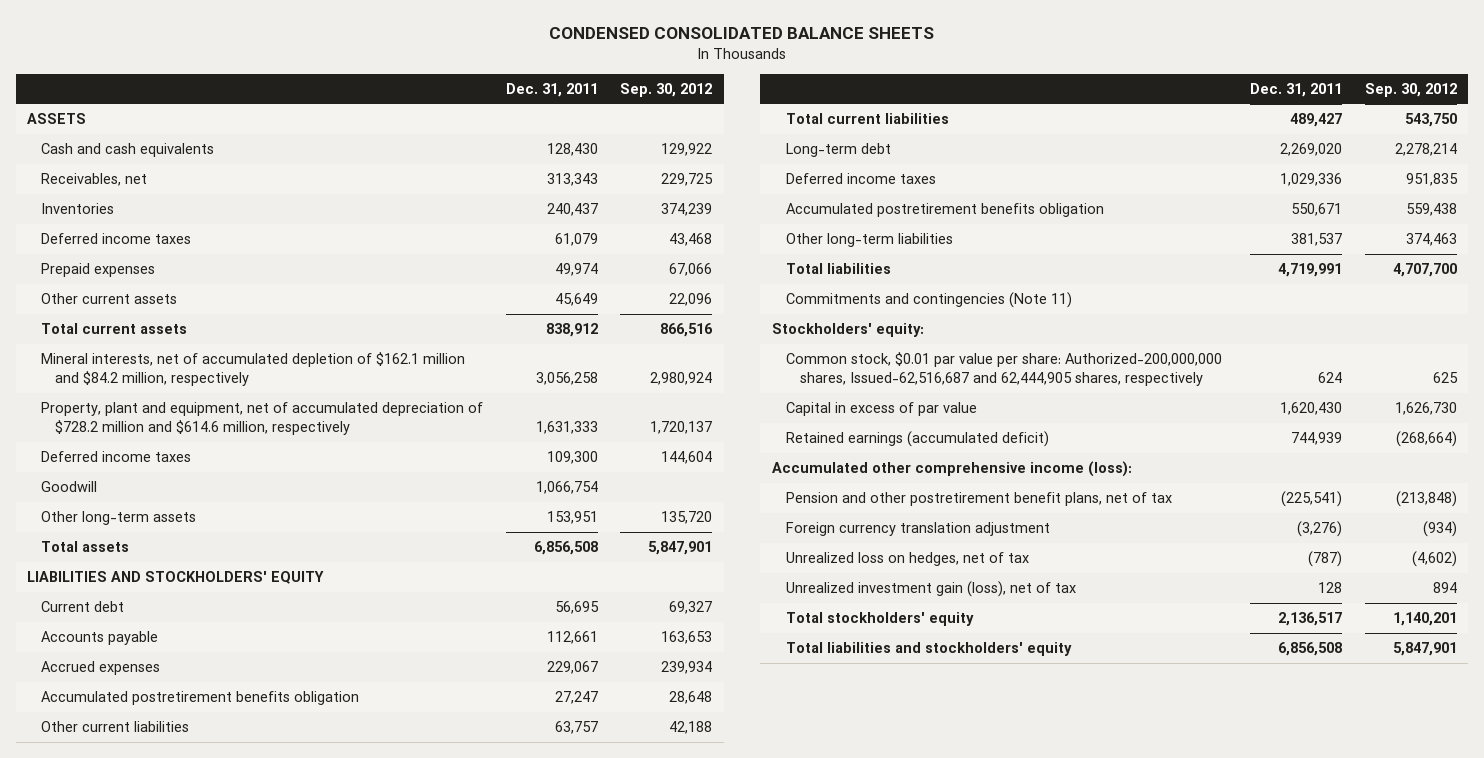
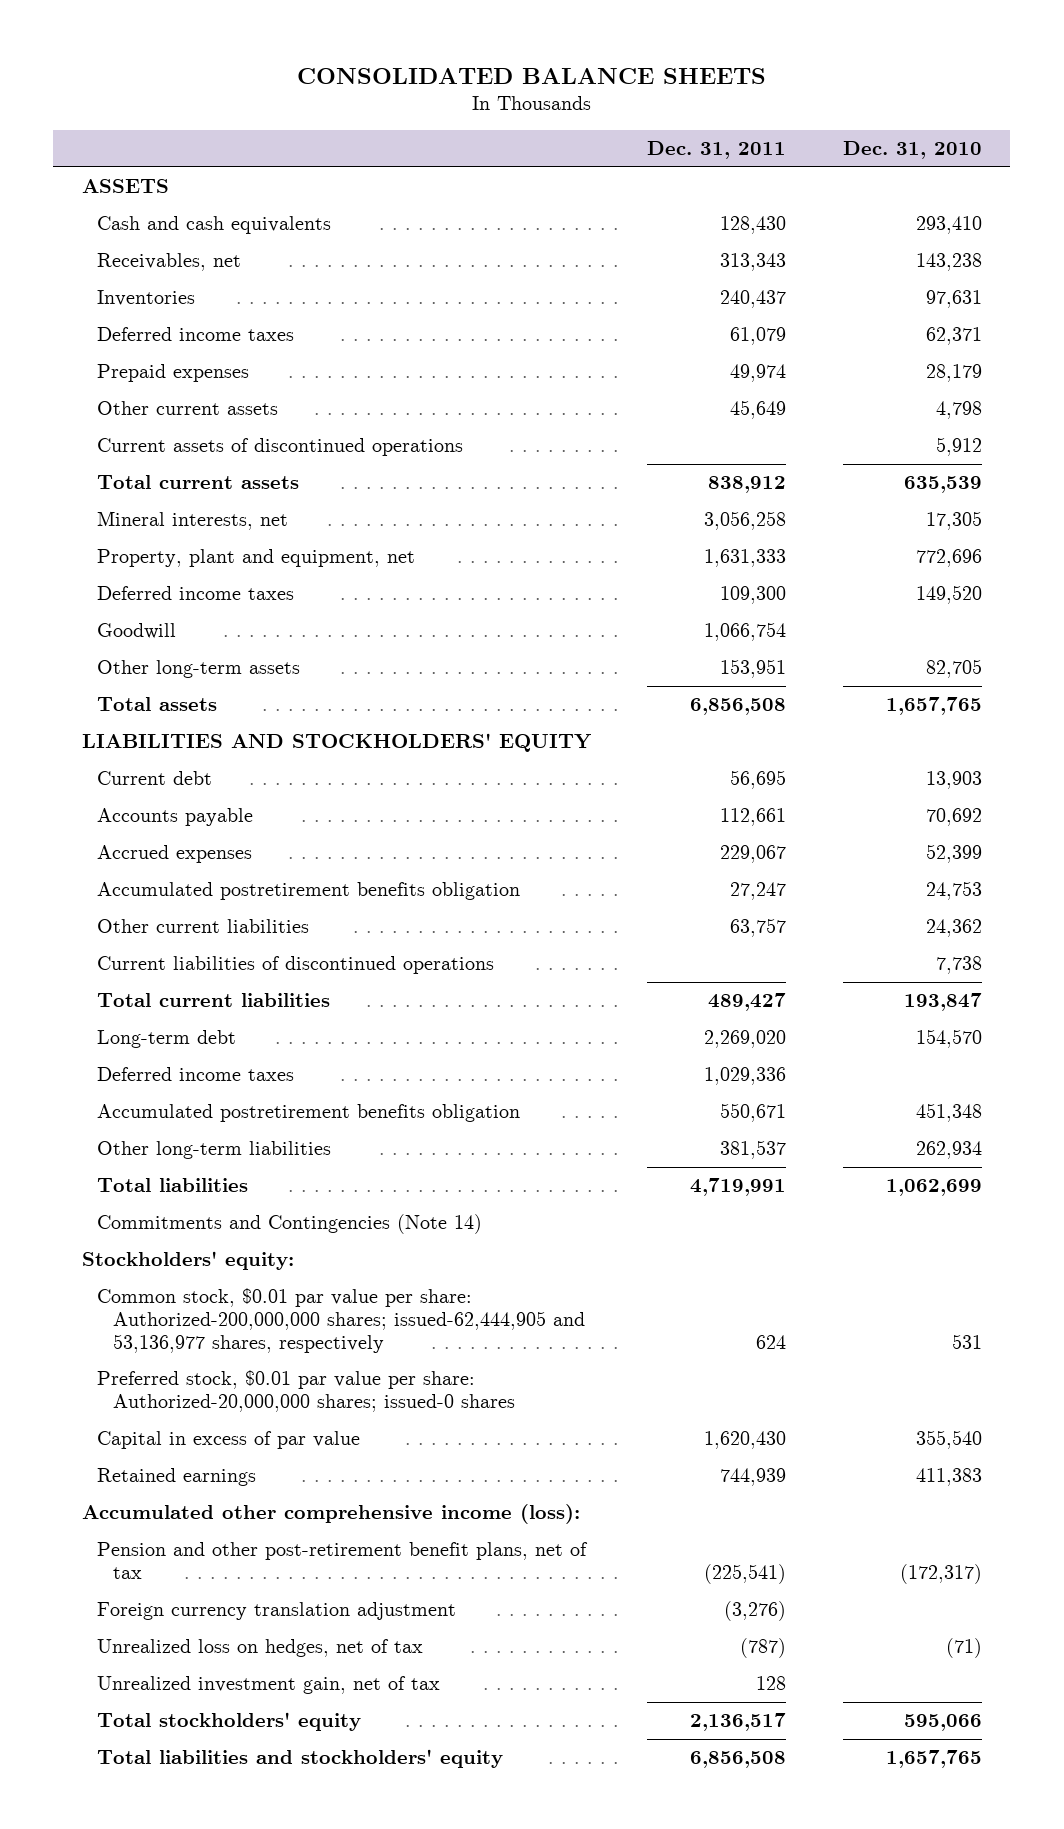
- CONDENSED CONSOLIDATED BALANCE SHEETS
+ CONSOLIDATED BALANCE SHEETS
- | Dec. 31, 2011 | Sep. 30, 2012
+ | Dec. 31, 2011 | Dec. 31, 2010
+ Current assets of discontinued operations | | 5,912
- Mineral interests, net of accumulated depletion of $162.1 million and $84.2 million, respectively | 3,056,258 | 2,980,924
- Property, plant and equipment, net of accumulated depreciation of $728.2 million and $614.6 million, respectively | 1,631,333 | 1,720,137
+ Mineral interests, net | 3,056,258 | 17,305
+ Property, plant and equipment, net | 1,631,333 | 772,696
+ Current liabilities of discontinued operations | | 7,738
- Commitments and contingencies (Note 11)
+ Commitments and Contingencies (Note 14)
- Common stock, $0.01 par value per share: Authorized-200,000,000 shares, Issued-62,516,687 and 62,444,905 shares, respectively | 624 | 625
+ Common stock, $0.01 par value per share: Authorized-200,000,000 shares; issued-62,444,905 and 53,136,977 shares, respectively | 624 | 531
+ Preferred stock, $0.01 par value per share: Authorized-20,000,000 shares; issued-0 shares
- Retained earnings (accumulated deficit) | 744,939 | (268,664)
+ Retained earnings | 744,939 | 411,383
- Pension and other postretirement benefit plans, net of tax | (225,541) | (213,848)
+ Pension and other post-retirement benefit plans, net of tax | (225,541) | (172,317)
- Unrealized investment gain (loss), net of tax | 128 | 894
+ Unrealized investment gain, net of tax | 128 |

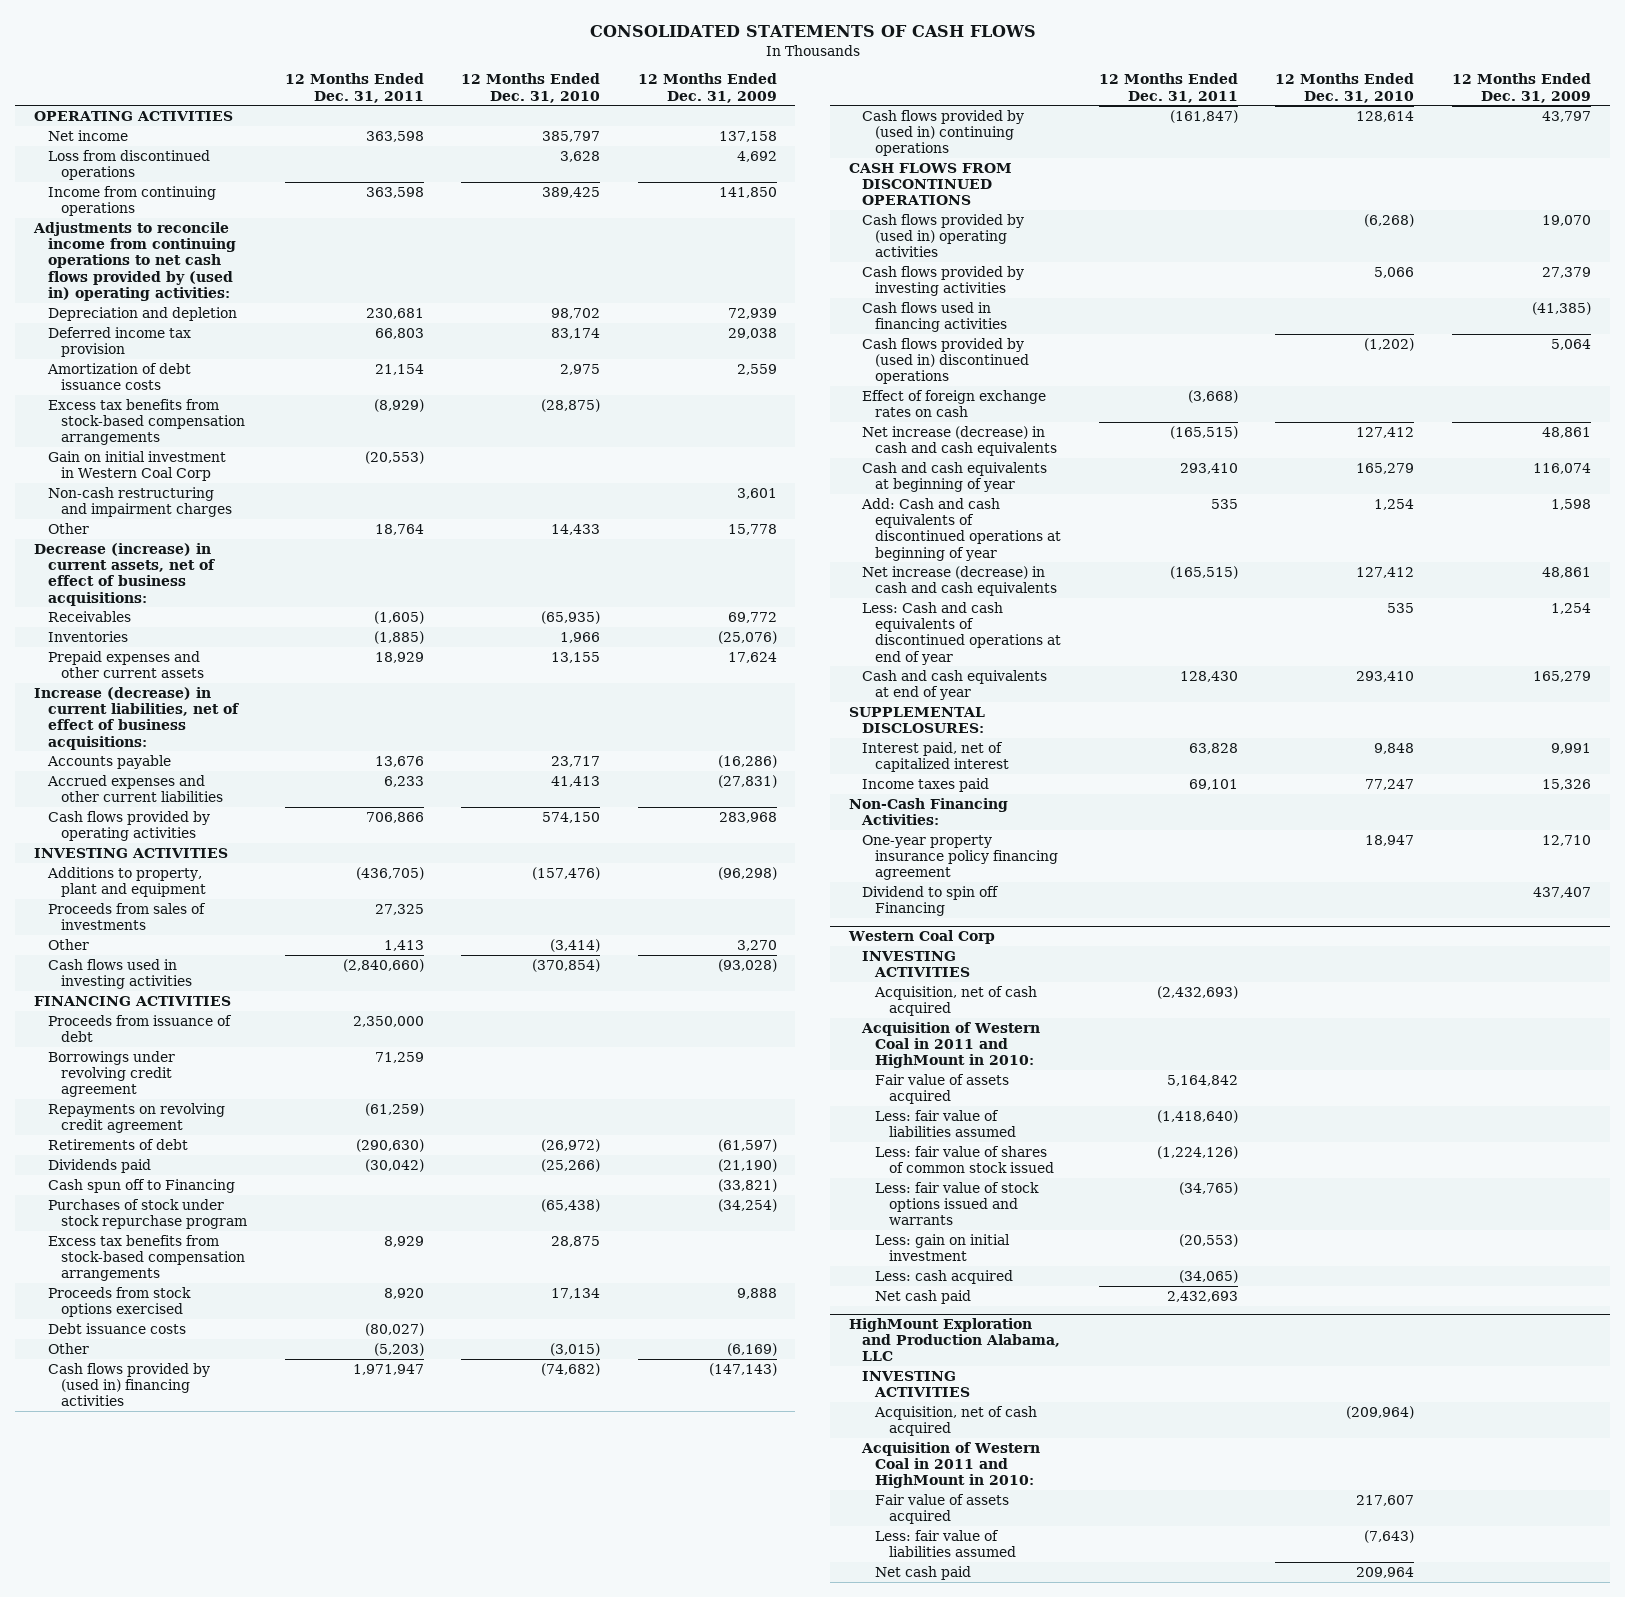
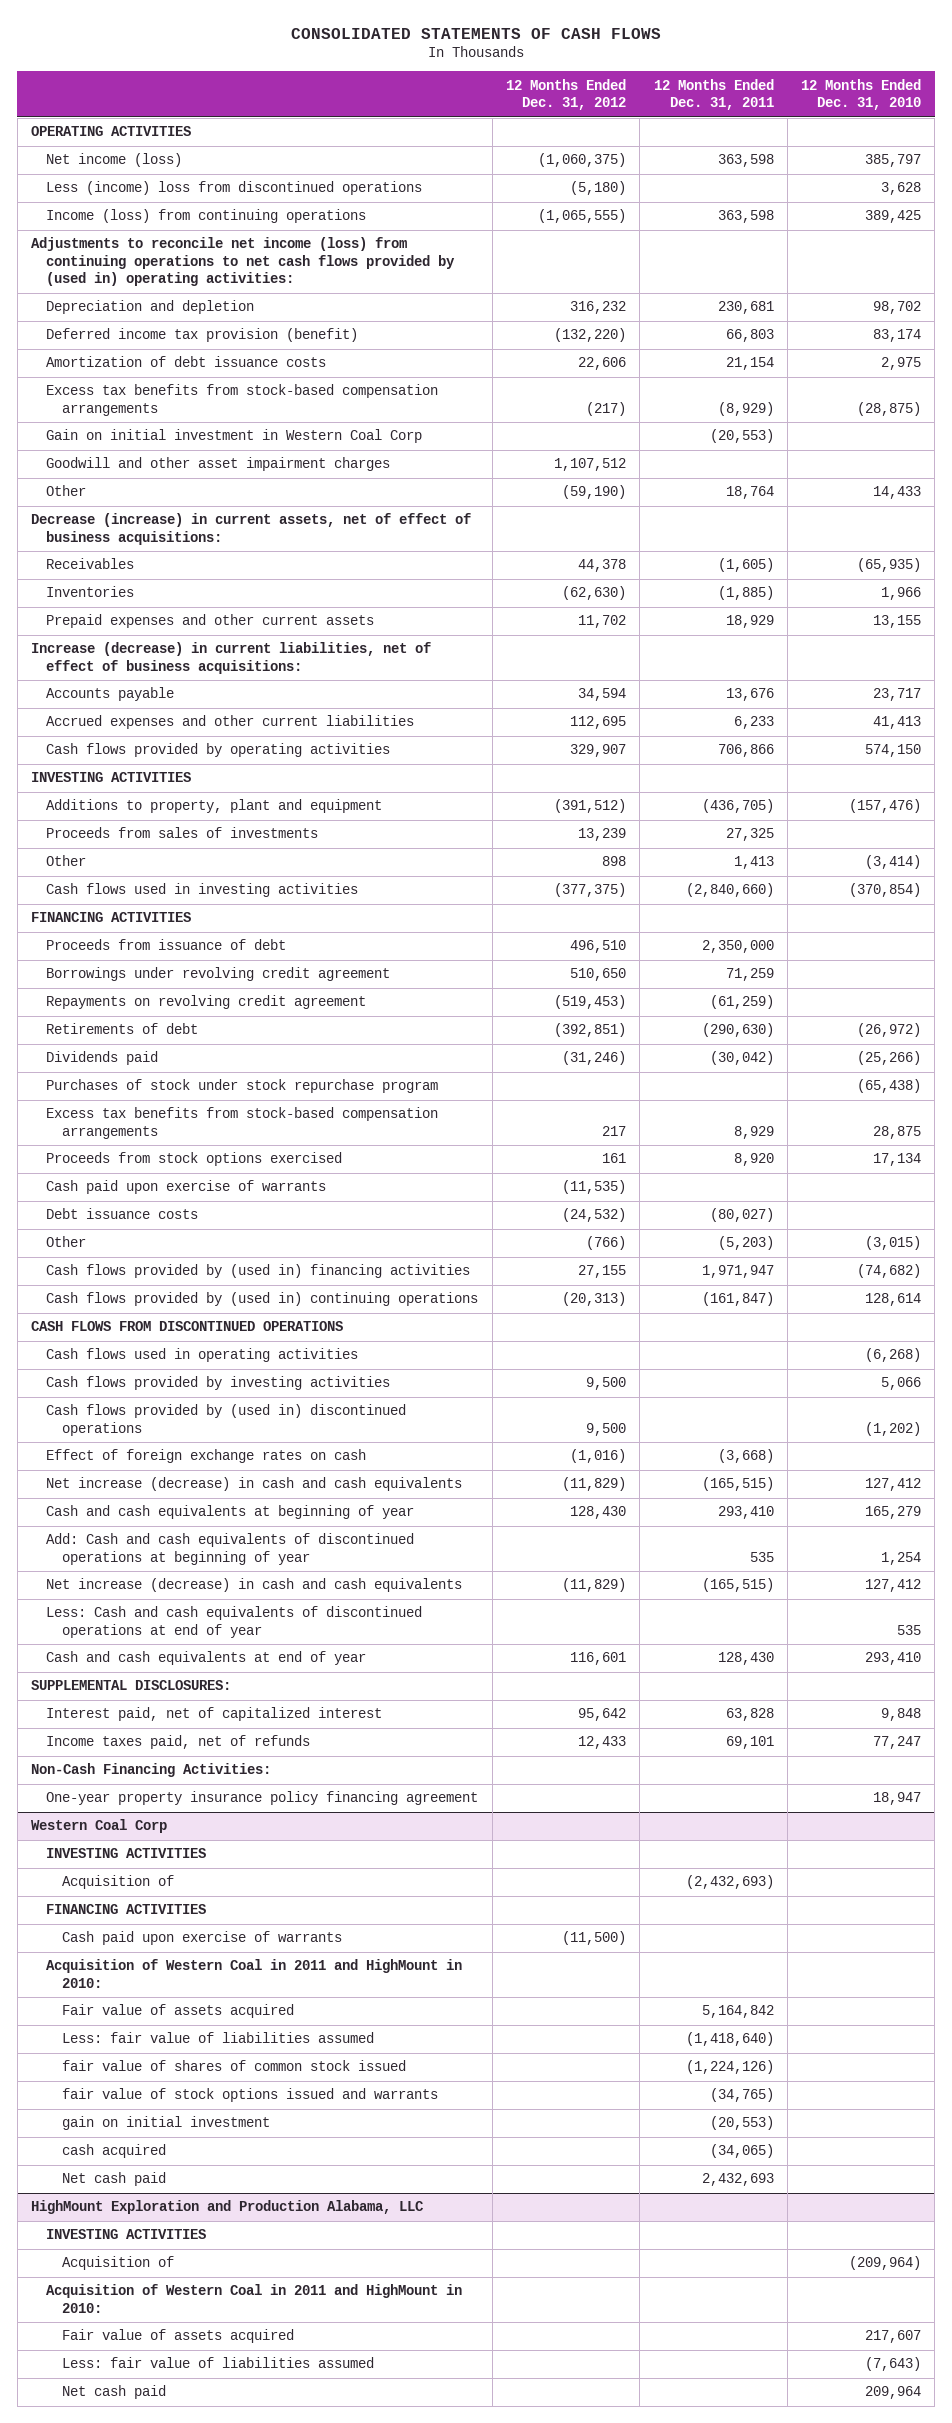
- | 12 Months Ended Dec. 31, 2011 | 12 Months Ended Dec. 31, 2010 | 12 Months Ended Dec. 31, 2009
+ | 12 Months Ended Dec. 31, 2012 | 12 Months Ended Dec. 31, 2011 | 12 Months Ended Dec. 31, 2010
- Net income | 363,598 | 385,797 | 137,158
- Loss from discontinued operations | | 3,628 | 4,692
- Income from continuing operations | 363,598 | 389,425 | 141,850
- Adjustments to reconcile income from continuing operations to net cash flows provided by (used in) operating activities:
+ Net income (loss) | (1,060,375) | 363,598 | 385,797
+ Less (income) loss from discontinued operations | (5,180) | | 3,628
+ Income (loss) from continuing operations | (1,065,555) | 363,598 | 389,425
+ Adjustments to reconcile net income (loss) from continuing operations to net cash flows provided by (used in) operating activities:
- Deferred income tax provision | 66,803 | 83,174 | 29,038
+ Deferred income tax provision (benefit) | (132,220) | 66,803 | 83,174
- Non-cash restructuring and impairment charges | | | 3,601
+ Goodwill and other asset impairment charges | 1,107,512 | |
- Cash spun off to Financing | | | (33,821)
+ Cash paid upon exercise of warrants | (11,535) | |
- Cash flows provided by (used in) operating activities | | (6,268) | 19,070
+ Cash flows used in operating activities | | | (6,268)
- Cash flows used in financing activities | | | (41,385)
- Income taxes paid | 69,101 | 77,247 | 15,326
+ Income taxes paid, net of refunds | 12,433 | 69,101 | 77,247
- Dividend to spin off Financing | | | 437,407
@ Western Coal Corp
- Acquisition, net of cash acquired | (2,432,693) | |
+ Acquisition of | | (2,432,693) |
+ FINANCING ACTIVITIES
+ Cash paid upon exercise of warrants | (11,500) | |
- Less: fair value of shares of common stock issued | (1,224,126) | |
- Less: fair value of stock options issued and warrants | (34,765) | |
- Less: gain on initial investment | (20,553) | |
- Less: cash acquired | (34,065) | |
+ fair value of shares of common stock issued | | (1,224,126) |
+ fair value of stock options issued and warrants | | (34,765) |
+ gain on initial investment | | (20,553) |
+ cash acquired | | (34,065) |
@ HighMount Exploration and Production Alabama, LLC
- Acquisition, net of cash acquired | | (209,964) |
+ Acquisition of | | | (209,964)

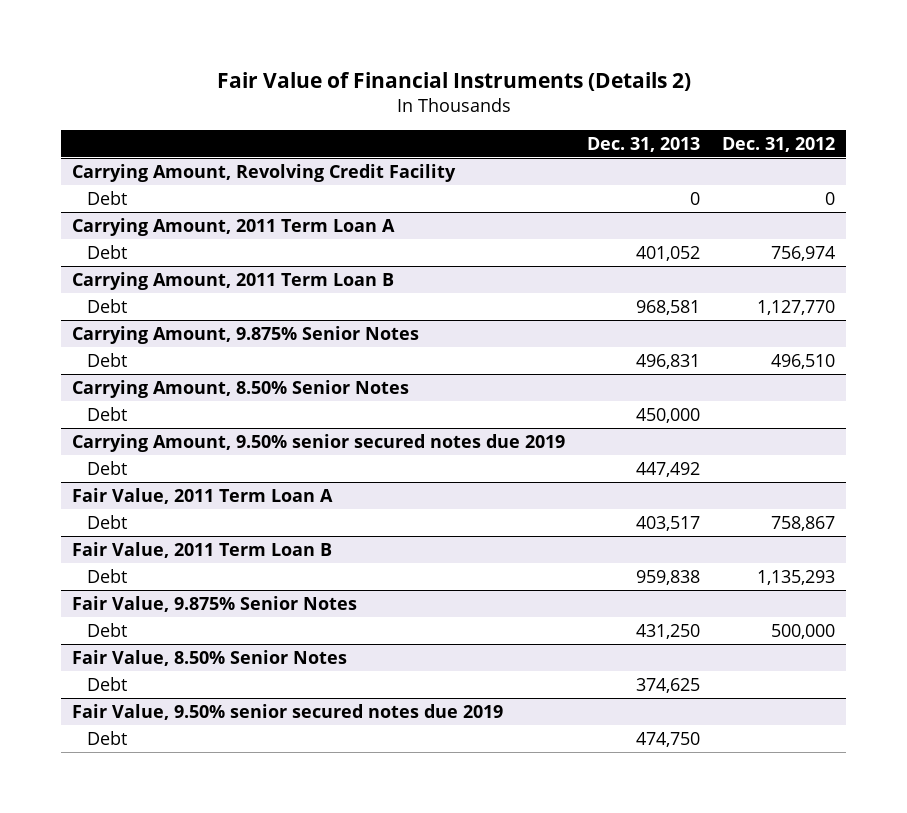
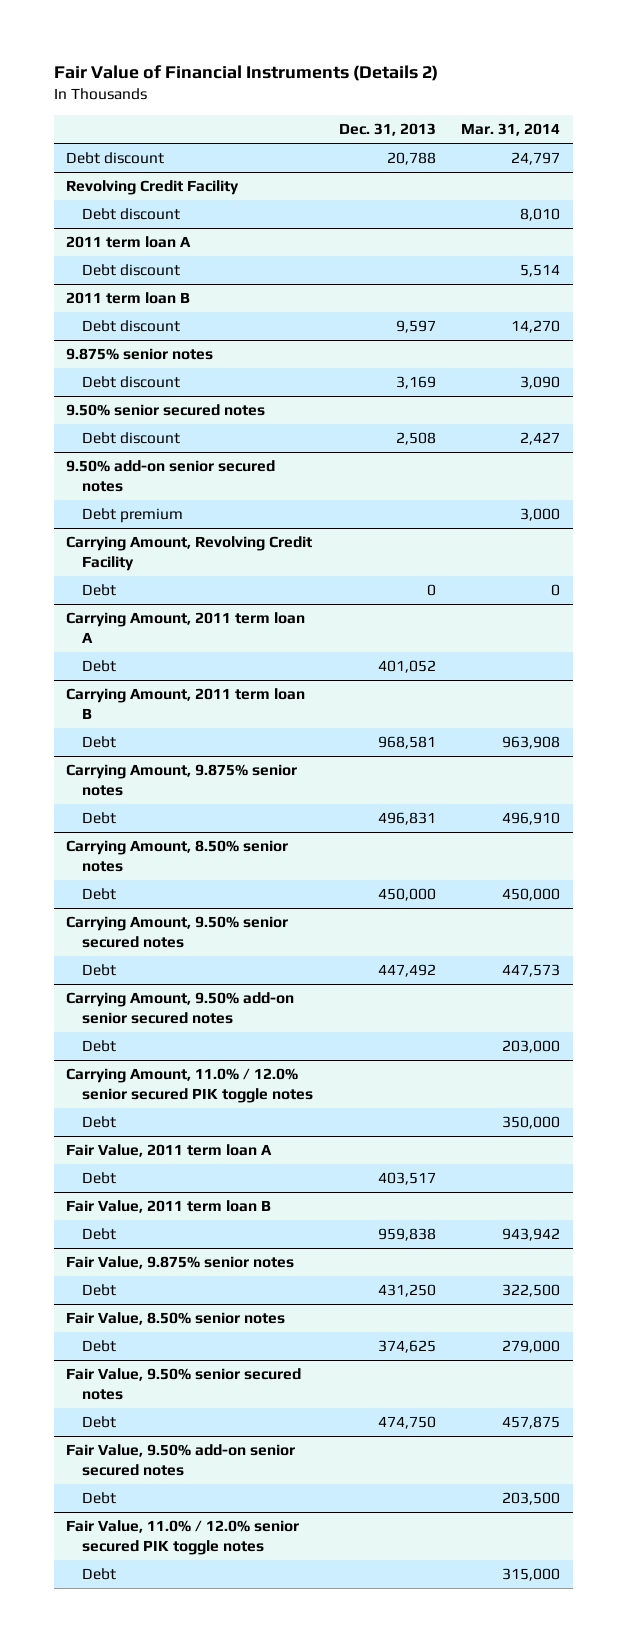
- | Dec. 31, 2013 | Dec. 31, 2012
+ | Dec. 31, 2013 | Mar. 31, 2014
+ Debt discount | 20,788 | 24,797
+ Revolving Credit Facility
+ Debt discount | | 8,010
+ 2011 term loan A
+ Debt discount | | 5,514
+ 2011 term loan B
+ Debt discount | 9,597 | 14,270
+ 9.875% senior notes
+ Debt discount | 3,169 | 3,090
+ 9.50% senior secured notes
+ Debt discount | 2,508 | 2,427
+ 9.50% add-on senior secured notes
+ Debt premium | | 3,000
- Carrying Amount, 2011 Term Loan A
+ Carrying Amount, 2011 term loan A
- Carrying Amount, 2011 Term Loan B
+ Carrying Amount, 2011 term loan B
- Carrying Amount, 9.875% Senior Notes
+ Carrying Amount, 9.875% senior notes
- Carrying Amount, 8.50% Senior Notes
+ Carrying Amount, 8.50% senior notes
- Carrying Amount, 9.50% senior secured notes due 2019
+ Carrying Amount, 9.50% senior secured notes
- Fair Value, 2011 Term Loan A
+ Carrying Amount, 9.50% add-on senior secured notes
+ Debt | | 203,000
+ Carrying Amount, 11.0% / 12.0% senior secured PIK toggle notes
+ Debt | | 350,000
+ Fair Value, 2011 term loan A
- Fair Value, 2011 Term Loan B
+ Fair Value, 2011 term loan B
- Fair Value, 9.875% Senior Notes
+ Fair Value, 9.875% senior notes
- Fair Value, 8.50% Senior Notes
+ Fair Value, 8.50% senior notes
- Fair Value, 9.50% senior secured notes due 2019
+ Fair Value, 9.50% senior secured notes
+ Fair Value, 9.50% add-on senior secured notes
+ Debt | | 203,500
+ Fair Value, 11.0% / 12.0% senior secured PIK toggle notes
+ Debt | | 315,000

